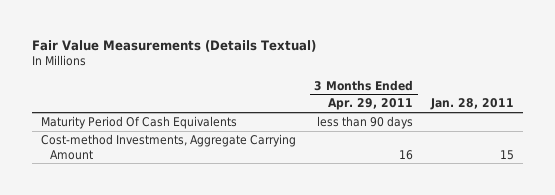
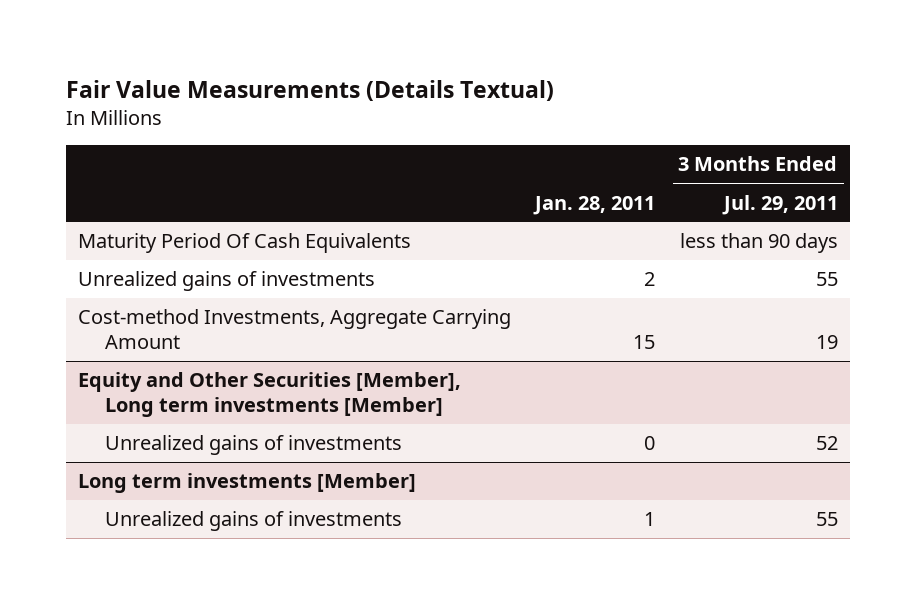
- | 3 Months Ended Apr. 29, 2011 | Jan. 28, 2011
+ | Jan. 28, 2011 | 3 Months Ended Jul. 29, 2011
+ Unrealized gains of investments | 2 | 55
+ Equity and Other Securities [Member], Long term investments [Member]
+ Unrealized gains of investments | 0 | 52
+ Long term investments [Member]
+ Unrealized gains of investments | 1 | 55

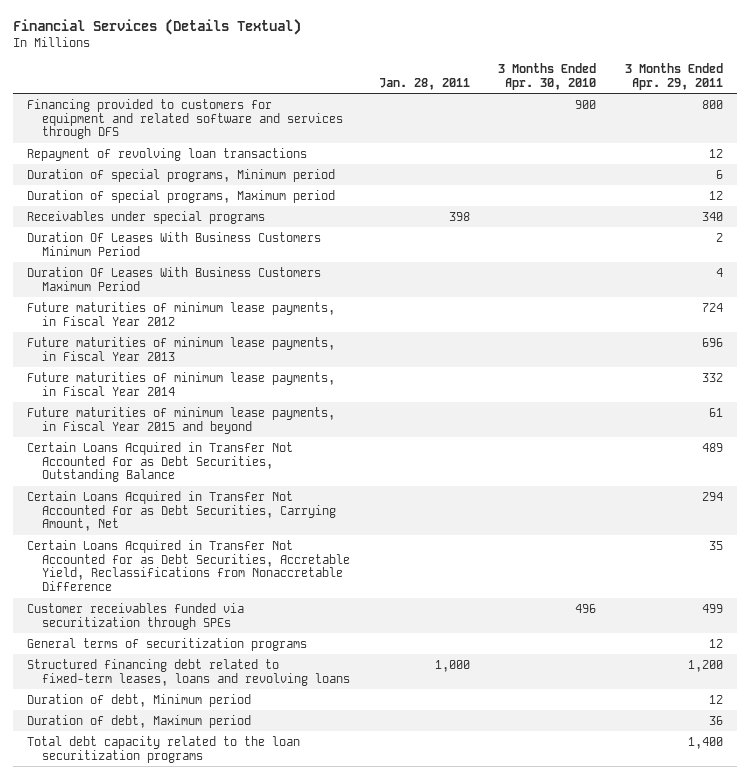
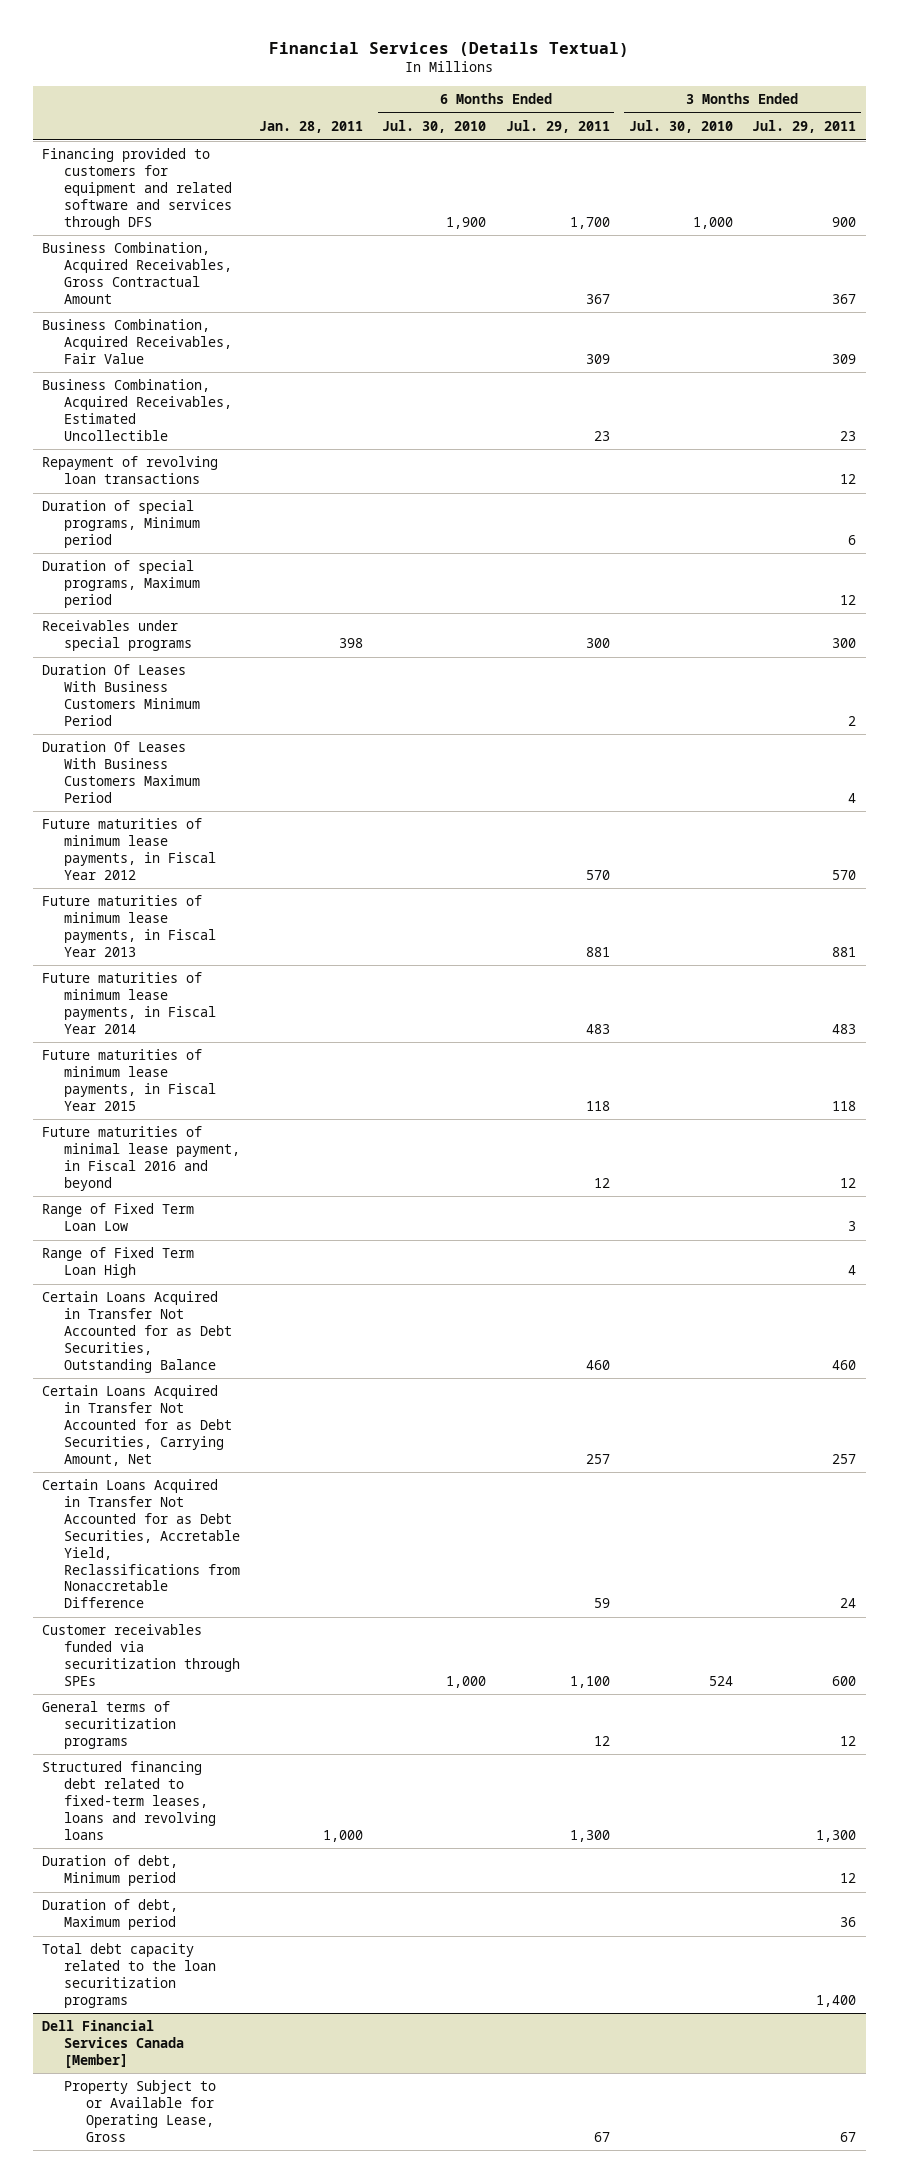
- | Jan. 28, 2011 | 3 Months Ended Apr. 30, 2010 | 3 Months Ended Apr. 29, 2011
+ | Jan. 28, 2011 | 6 Months Ended Jul. 30, 2010 | 6 Months Ended Jul. 29, 2011 | 3 Months Ended Jul. 30, 2010 | 3 Months Ended Jul. 29, 2011
+ Business Combination, Acquired Receivables, Gross Contractual Amount | | | 367 | | 367
+ Business Combination, Acquired Receivables, Fair Value | | | 309 | | 309
+ Business Combination, Acquired Receivables, Estimated Uncollectible | | | 23 | | 23
- Future maturities of minimum lease payments, in Fiscal Year 2015 and beyond | | | 61
+ Future maturities of minimum lease payments, in Fiscal Year 2015 | | | 118 | | 118
+ Future maturities of minimal lease payment, in Fiscal 2016 and beyond | | | 12 | | 12
+ Range of Fixed Term Loan Low | | | | | 3
+ Range of Fixed Term Loan High | | | | | 4
+ Dell Financial Services Canada [Member]
+ Property Subject to or Available for Operating Lease, Gross | | | 67 | | 67

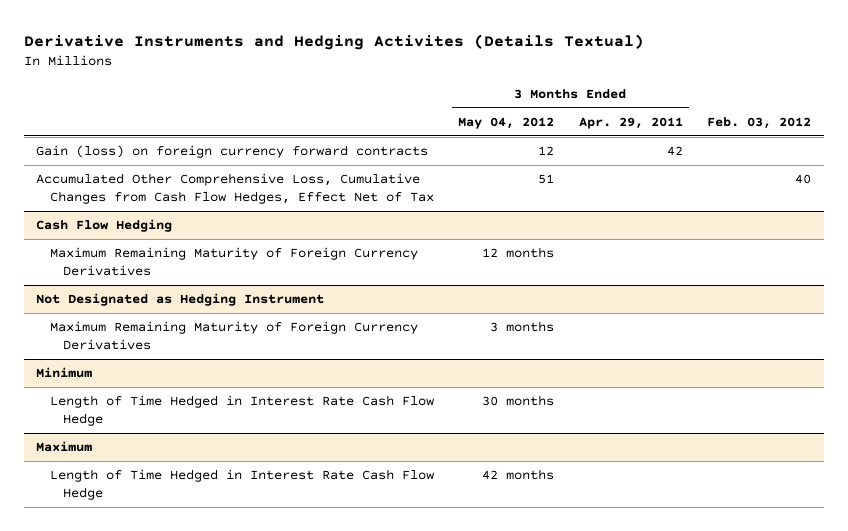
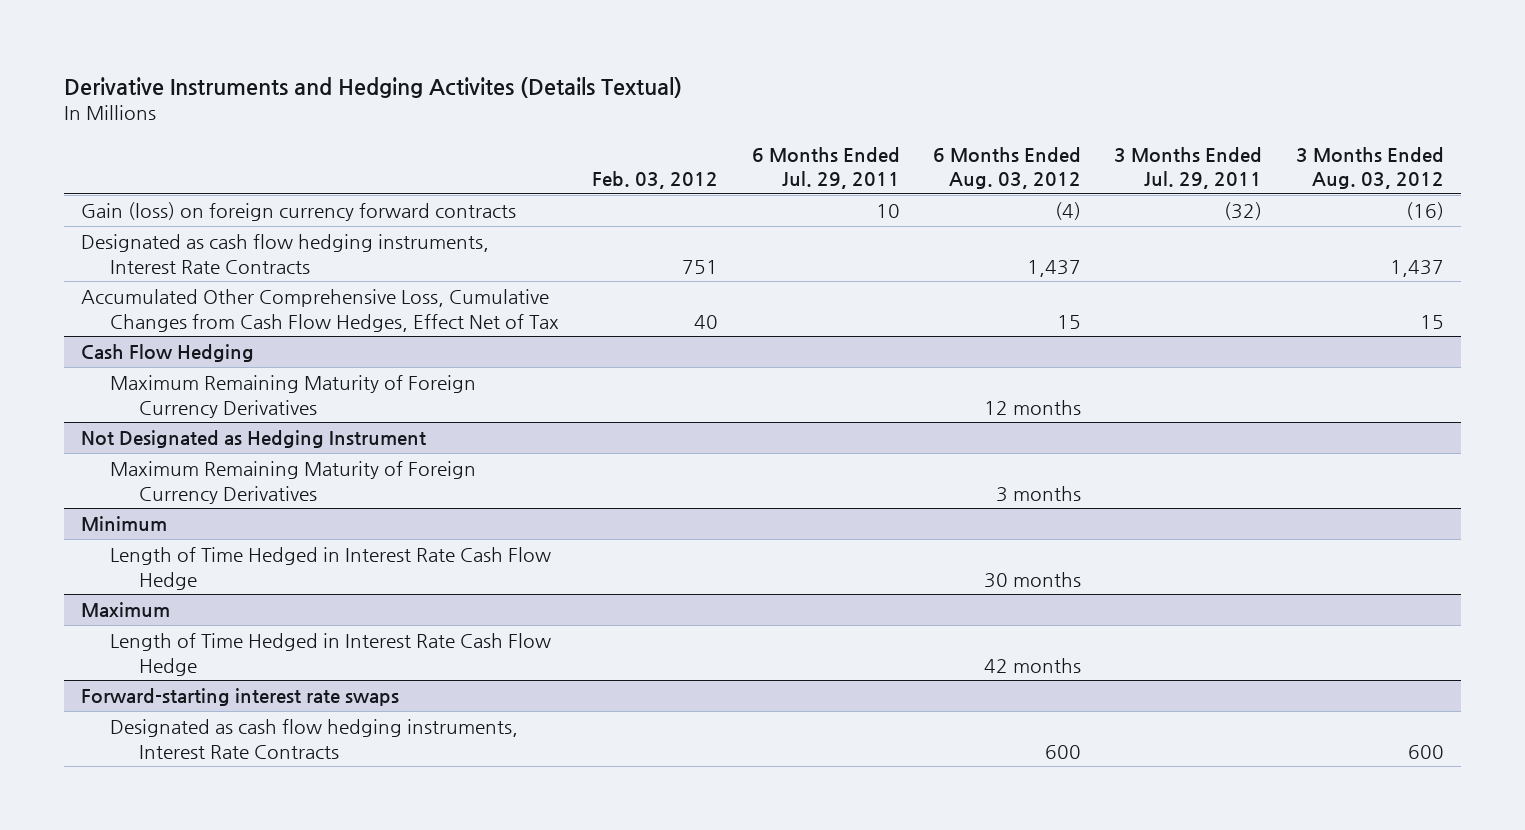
- | 3 Months Ended May 04, 2012 | 3 Months Ended Apr. 29, 2011 | Feb. 03, 2012
+ | Feb. 03, 2012 | 6 Months Ended Jul. 29, 2011 | 6 Months Ended Aug. 03, 2012 | 3 Months Ended Jul. 29, 2011 | 3 Months Ended Aug. 03, 2012
+ Designated as cash flow hedging instruments, Interest Rate Contracts | 751 | | 1,437 | | 1,437
+ Forward-starting interest rate swaps
+ Designated as cash flow hedging instruments, Interest Rate Contracts | | | 600 | | 600

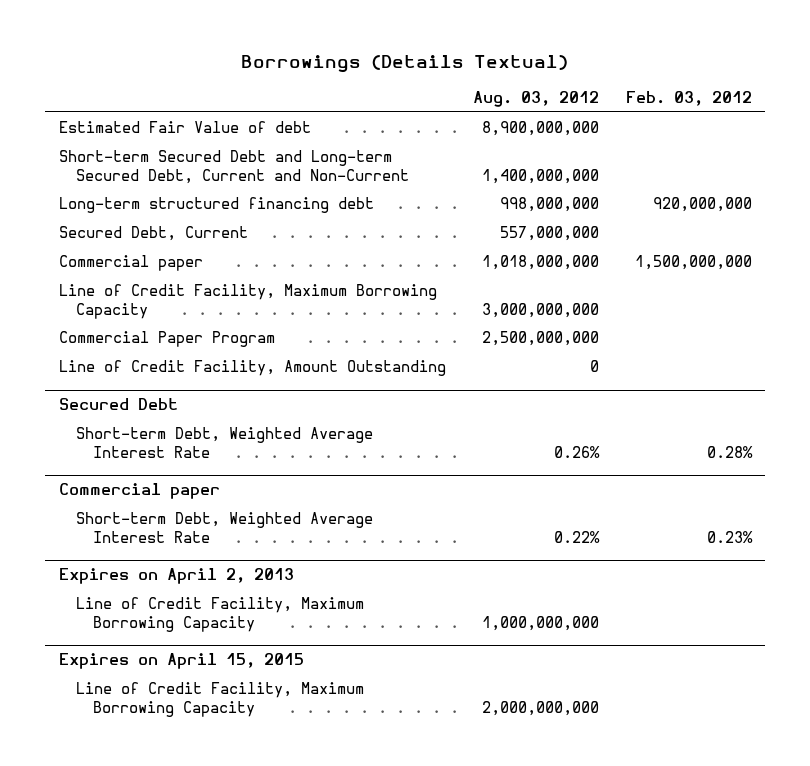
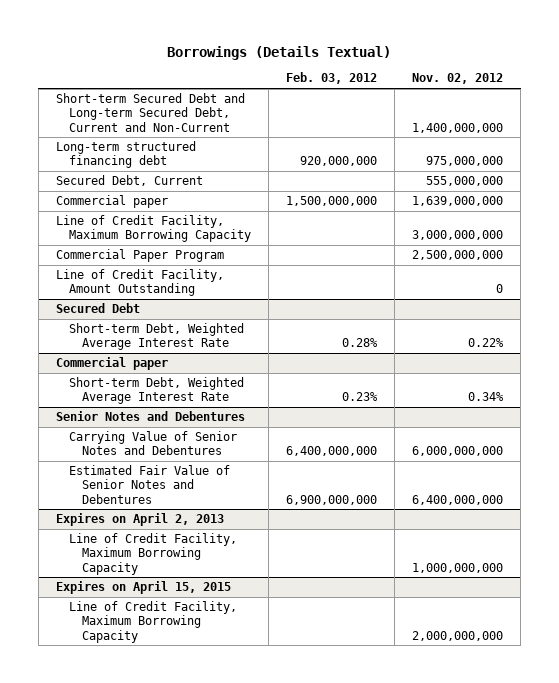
- | Aug. 03, 2012 | Feb. 03, 2012
+ | Feb. 03, 2012 | Nov. 02, 2012
- Estimated Fair Value of debt | 8,900,000,000 |
+ Senior Notes and Debentures
+ Carrying Value of Senior Notes and Debentures | 6,400,000,000 | 6,000,000,000
+ Estimated Fair Value of Senior Notes and Debentures | 6,900,000,000 | 6,400,000,000

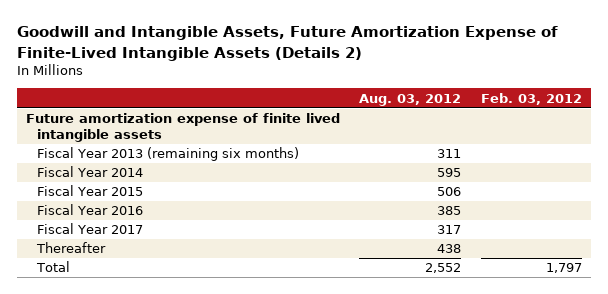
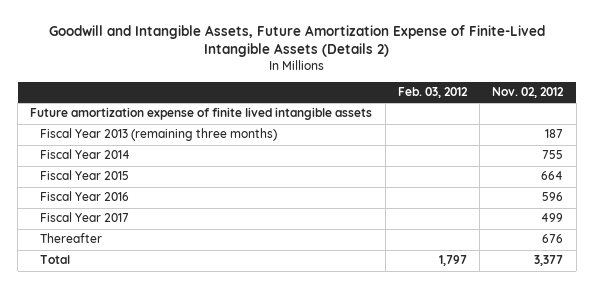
- | Aug. 03, 2012 | Feb. 03, 2012
+ | Feb. 03, 2012 | Nov. 02, 2012
- Fiscal Year 2013 (remaining six months) | 311 |
+ Fiscal Year 2013 (remaining three months) | | 187

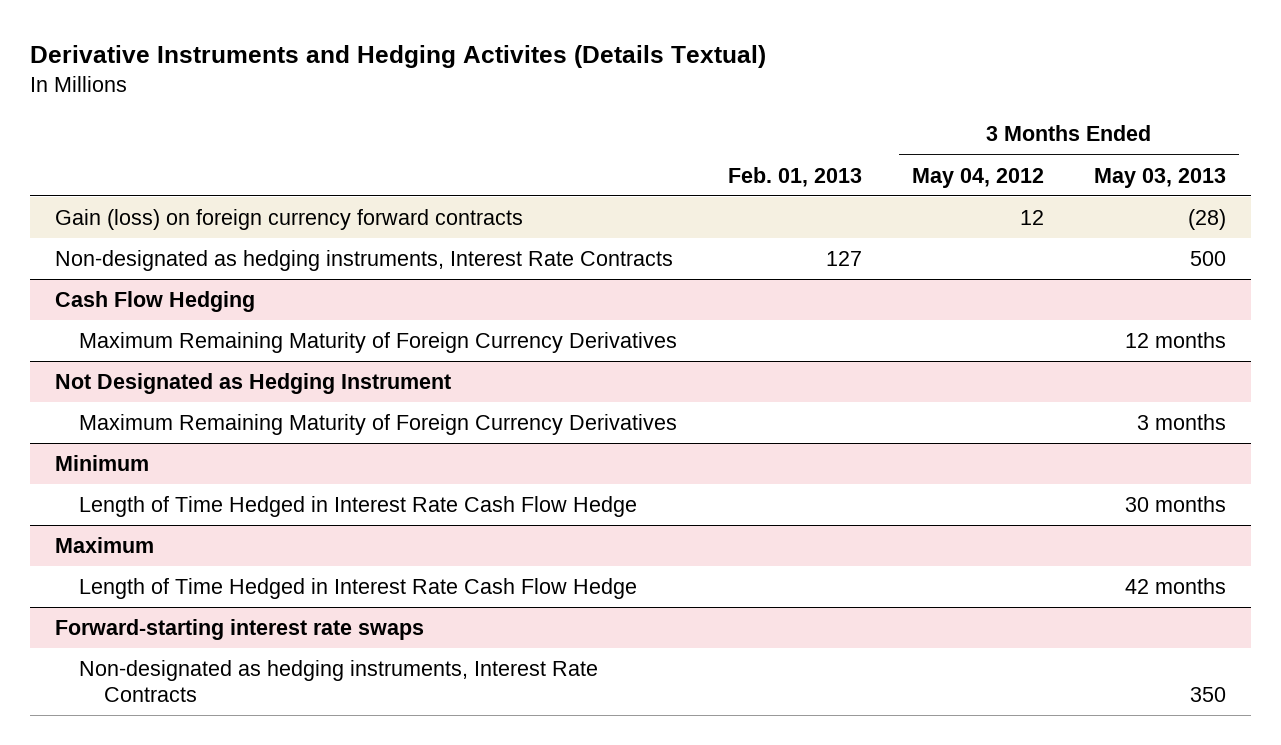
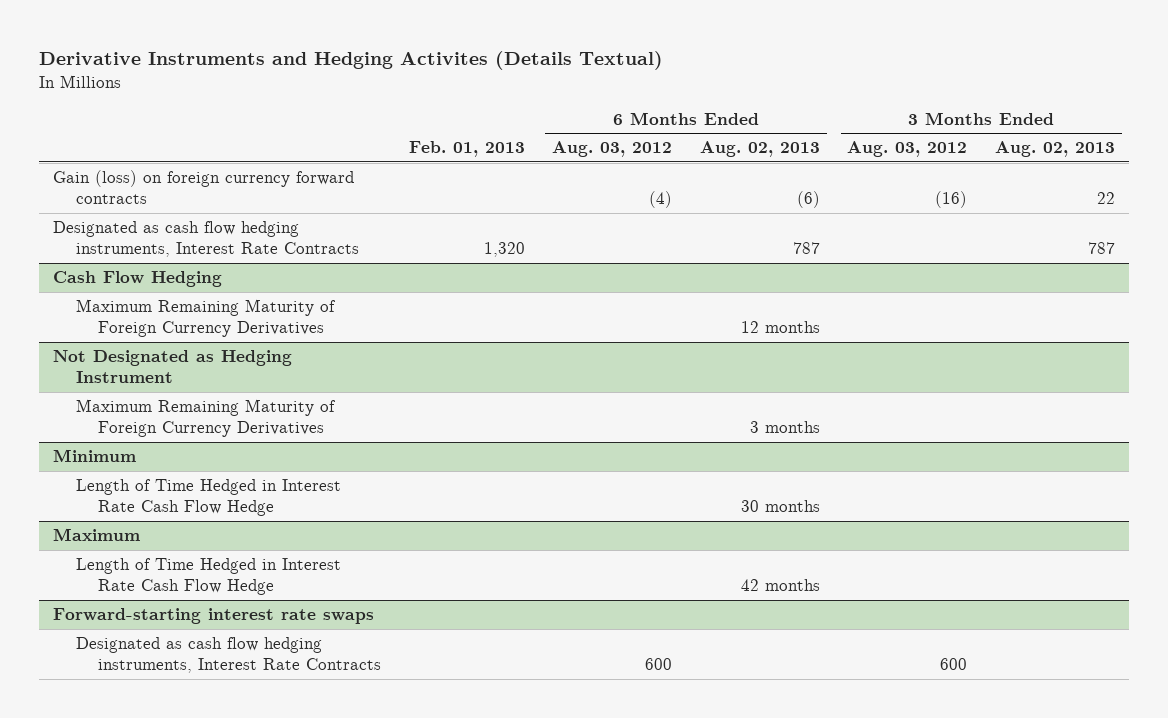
- | Feb. 01, 2013 | 3 Months Ended May 04, 2012 | 3 Months Ended May 03, 2013
+ | Feb. 01, 2013 | 6 Months Ended Aug. 03, 2012 | 6 Months Ended Aug. 02, 2013 | 3 Months Ended Aug. 03, 2012 | 3 Months Ended Aug. 02, 2013
- Non-designated as hedging instruments, Interest Rate Contracts | 127 | | 500
+ Designated as cash flow hedging instruments, Interest Rate Contracts | 1,320 | | 787 | | 787
@ Forward-starting interest rate swaps
- Non-designated as hedging instruments, Interest Rate Contracts | | | 350
+ Designated as cash flow hedging instruments, Interest Rate Contracts | | 600 | | 600 |

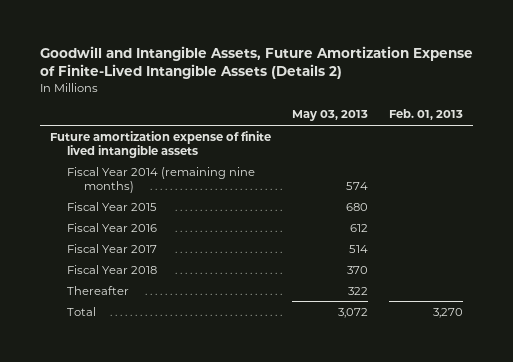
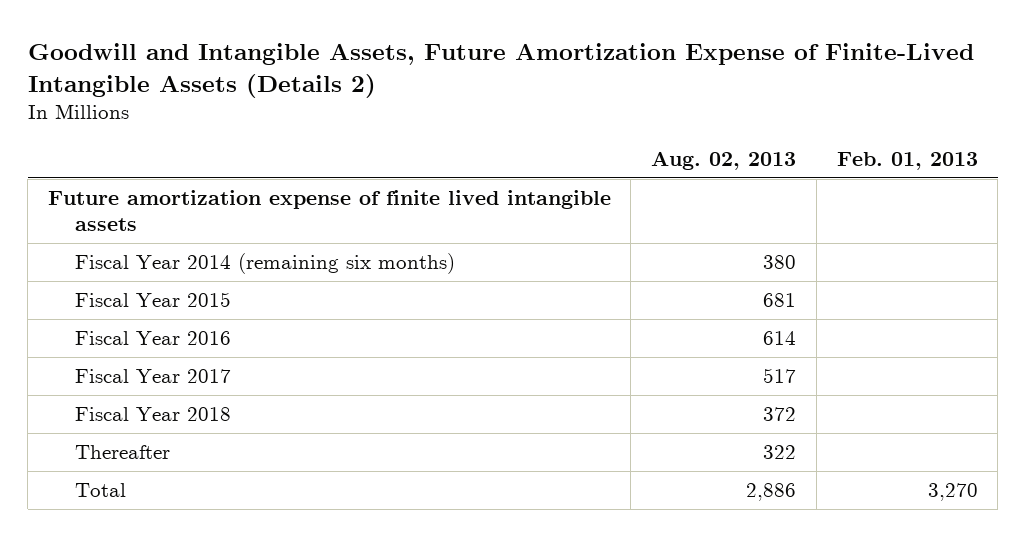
- | May 03, 2013 | Feb. 01, 2013
+ | Aug. 02, 2013 | Feb. 01, 2013
- Fiscal Year 2014 (remaining nine months) | 574 |
+ Fiscal Year 2014 (remaining six months) | 380 |

